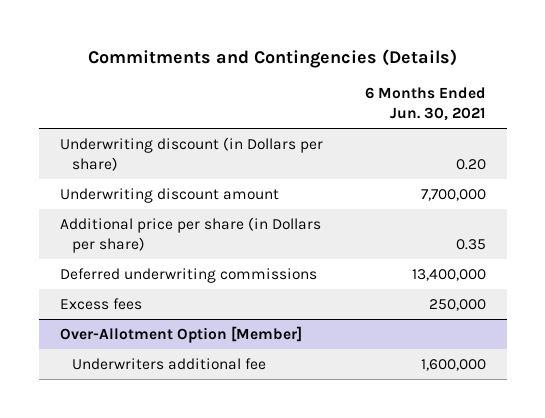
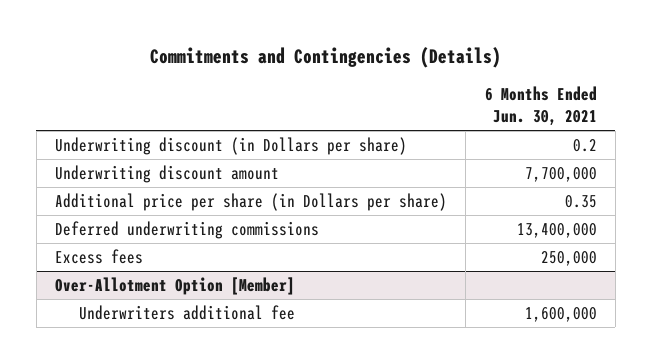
- Underwriting discount (in Dollars per share) | 0.20
+ Underwriting discount (in Dollars per share) | 0.2

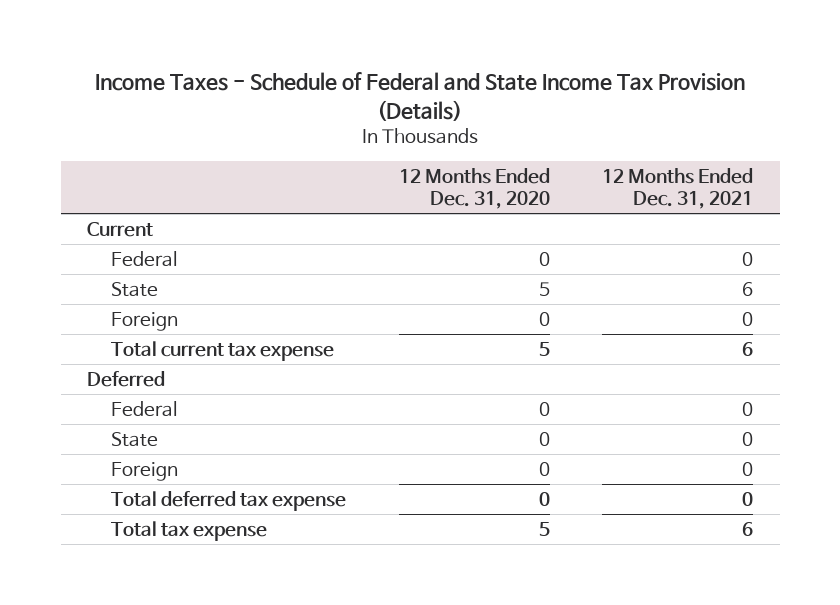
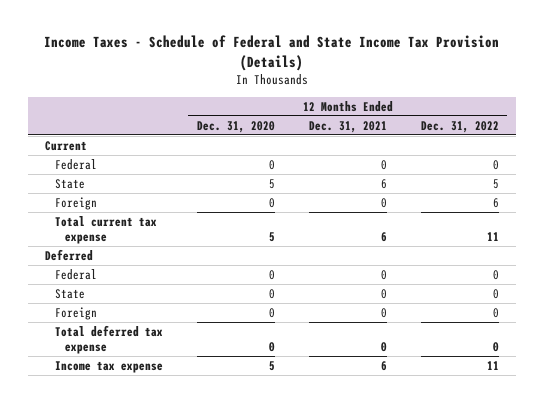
- | 12 Months Ended Dec. 31, 2020 | 12 Months Ended Dec. 31, 2021
+ | 12 Months Ended Dec. 31, 2020 | 12 Months Ended Dec. 31, 2021 | 12 Months Ended Dec. 31, 2022
- Total tax expense | 5 | 6
+ Income tax expense | 5 | 6 | 11

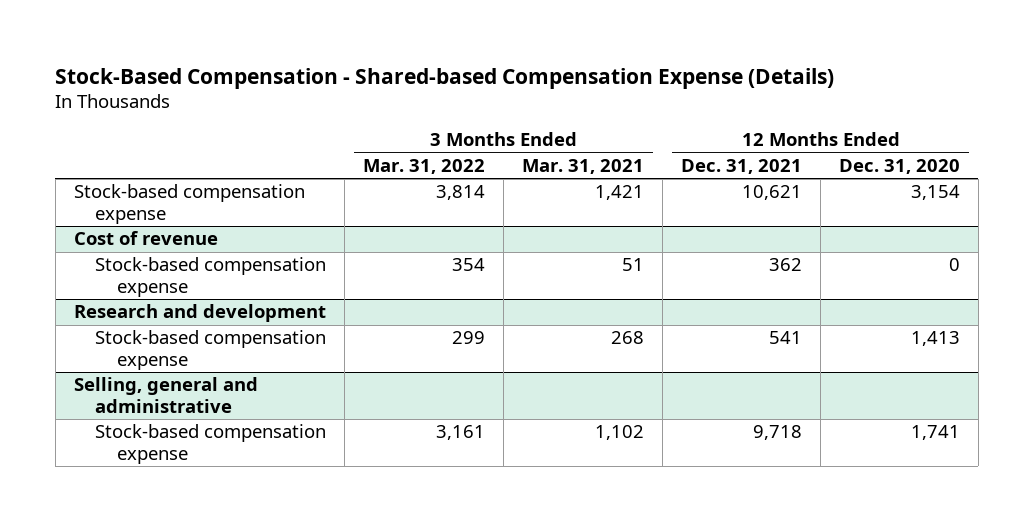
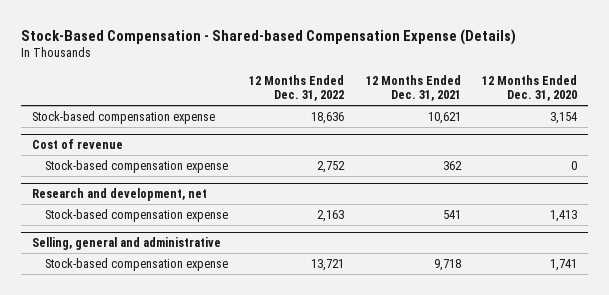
- | 3 Months Ended Mar. 31, 2022 | 3 Months Ended Mar. 31, 2021 | 12 Months Ended Dec. 31, 2021 | 12 Months Ended Dec. 31, 2020
+ | 12 Months Ended Dec. 31, 2022 | 12 Months Ended Dec. 31, 2021 | 12 Months Ended Dec. 31, 2020
- Research and development
+ Research and development, net

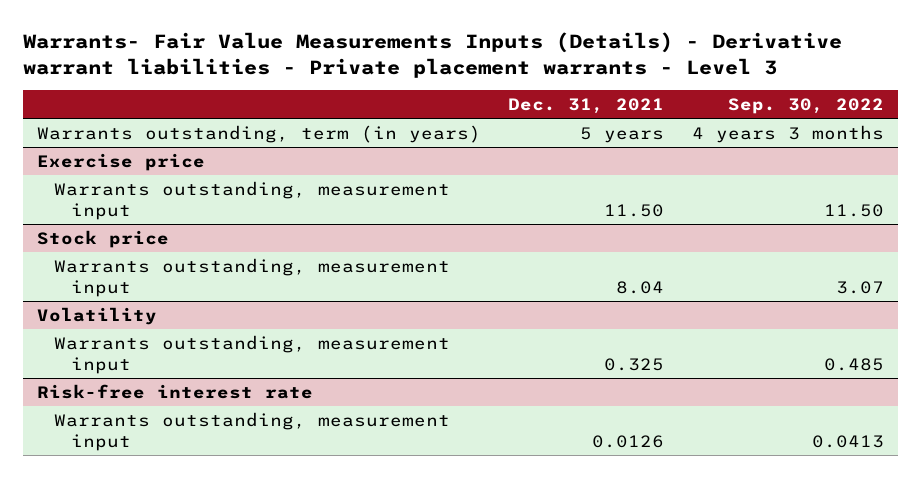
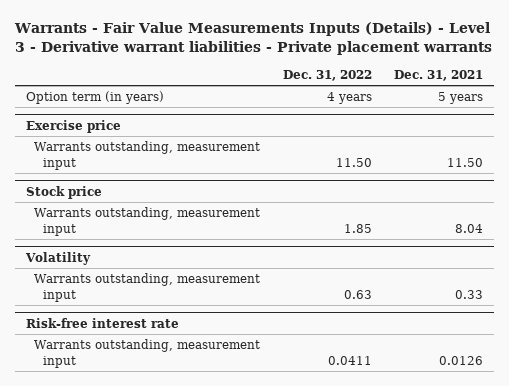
- Warrants- Fair Value Measurements Inputs (Details) - Derivative warrant liabilities - Private placement warrants - Level 3
+ Warrants - Fair Value Measurements Inputs (Details) - Level 3 - Derivative warrant liabilities - Private placement warrants
- | Dec. 31, 2021 | Sep. 30, 2022
+ | Dec. 31, 2022 | Dec. 31, 2021
- Warrants outstanding, term (in years) | 5 years | 4 years 3 months
+ Option term (in years) | 4 years | 5 years
@ Volatility
- Warrants outstanding, measurement input | 0.325 | 0.485
+ Warrants outstanding, measurement input | 0.63 | 0.33

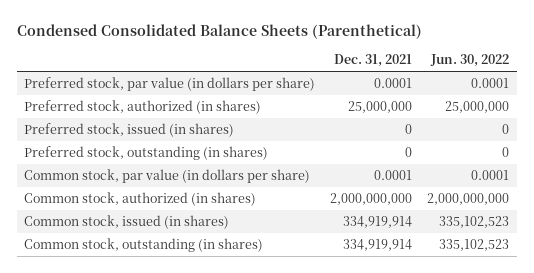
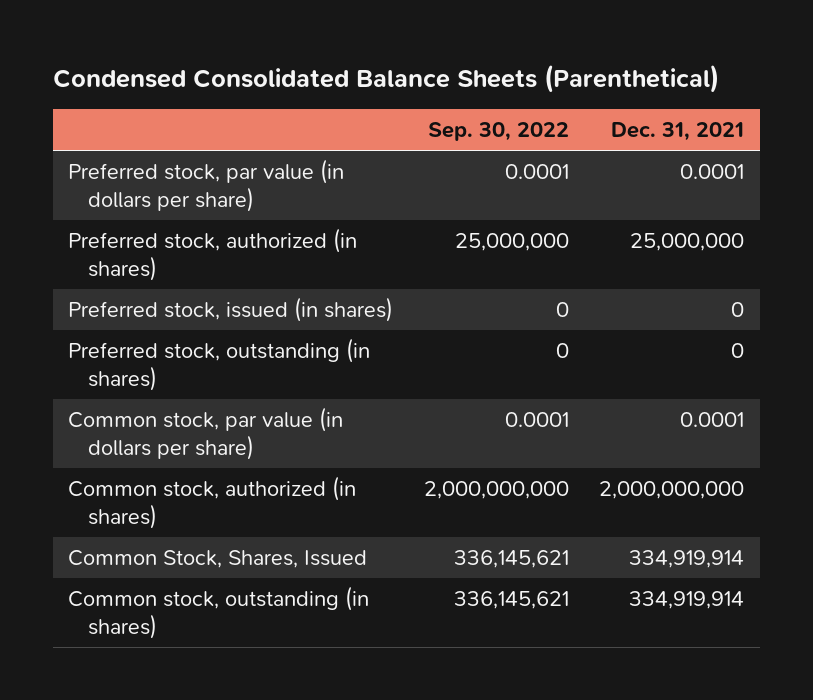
- | Dec. 31, 2021 | Jun. 30, 2022
+ | Sep. 30, 2022 | Dec. 31, 2021
- Common stock, issued (in shares) | 334,919,914 | 335,102,523
+ Common Stock, Shares, Issued | 336,145,621 | 334,919,914

